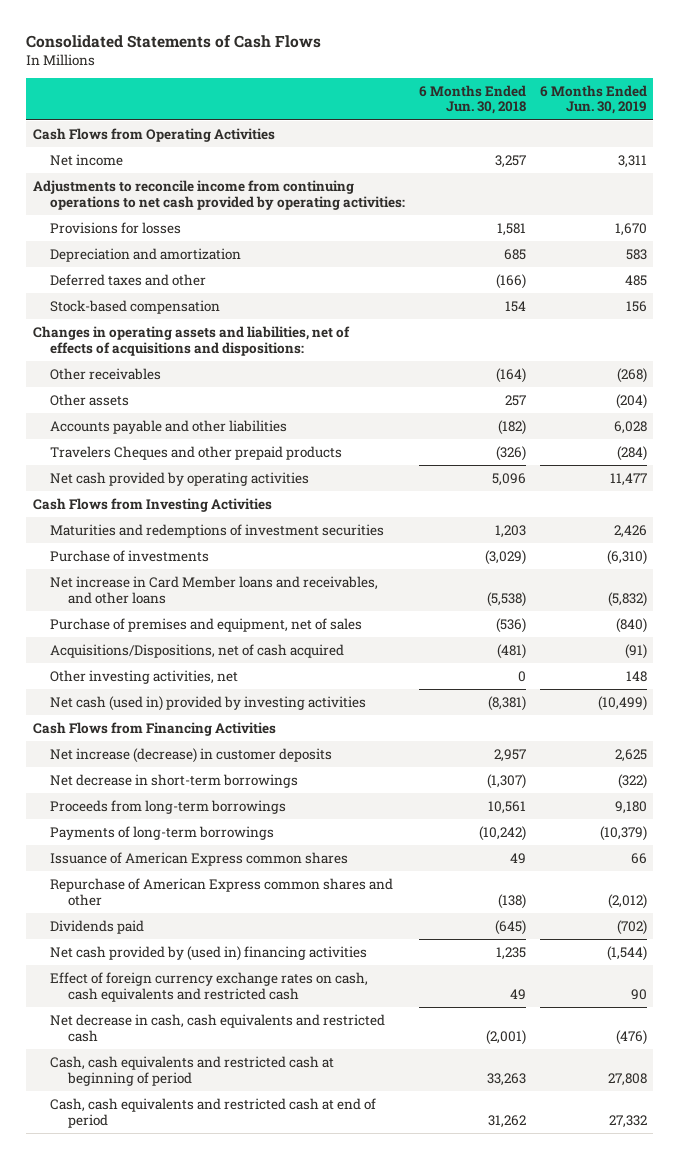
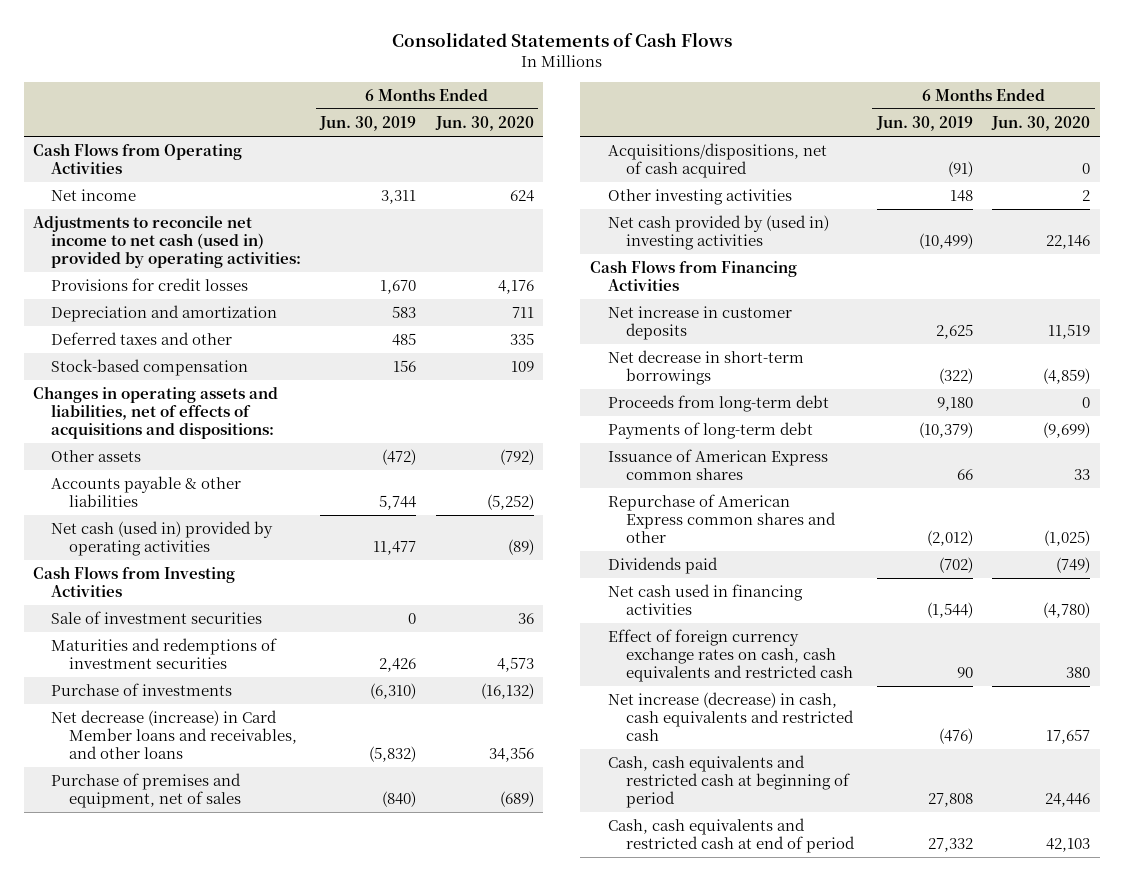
- | 6 Months Ended Jun. 30, 2018 | 6 Months Ended Jun. 30, 2019
+ | 6 Months Ended Jun. 30, 2019 | 6 Months Ended Jun. 30, 2020
- Adjustments to reconcile income from continuing operations to net cash provided by operating activities:
- Provisions for losses | 1,581 | 1,670
+ Adjustments to reconcile net income to net cash (used in) provided by operating activities:
+ Provisions for credit losses | 1,670 | 4,176
- Other receivables | (164) | (268)
- Other assets | 257 | (204)
- Accounts payable and other liabilities | (182) | 6,028
- Travelers Cheques and other prepaid products | (326) | (284)
- Net cash provided by operating activities | 5,096 | 11,477
+ Other assets | (472) | (792)
+ Accounts payable & other liabilities | 5,744 | (5,252)
+ Net cash (used in) provided by operating activities | 11,477 | (89)
+ Sale of investment securities | 0 | 36
- Net increase in Card Member loans and receivables, and other loans | (5,538) | (5,832)
+ Net decrease (increase) in Card Member loans and receivables, and other loans | (5,832) | 34,356
- Acquisitions/Dispositions, net of cash acquired | (481) | (91)
- Other investing activities, net | 0 | 148
- Net cash (used in) provided by investing activities | (8,381) | (10,499)
+ Acquisitions/dispositions, net of cash acquired | (91) | 0
+ Other investing activities | 148 | 2
+ Net cash provided by (used in) investing activities | (10,499) | 22,146
- Net increase (decrease) in customer deposits | 2,957 | 2,625
+ Net increase in customer deposits | 2,625 | 11,519
- Proceeds from long-term borrowings | 10,561 | 9,180
- Payments of long-term borrowings | (10,242) | (10,379)
+ Proceeds from long-term debt | 9,180 | 0
+ Payments of long-term debt | (10,379) | (9,699)
- Net cash provided by (used in) financing activities | 1,235 | (1,544)
+ Net cash used in financing activities | (1,544) | (4,780)
- Net decrease in cash, cash equivalents and restricted cash | (2,001) | (476)
+ Net increase (decrease) in cash, cash equivalents and restricted cash | (476) | 17,657

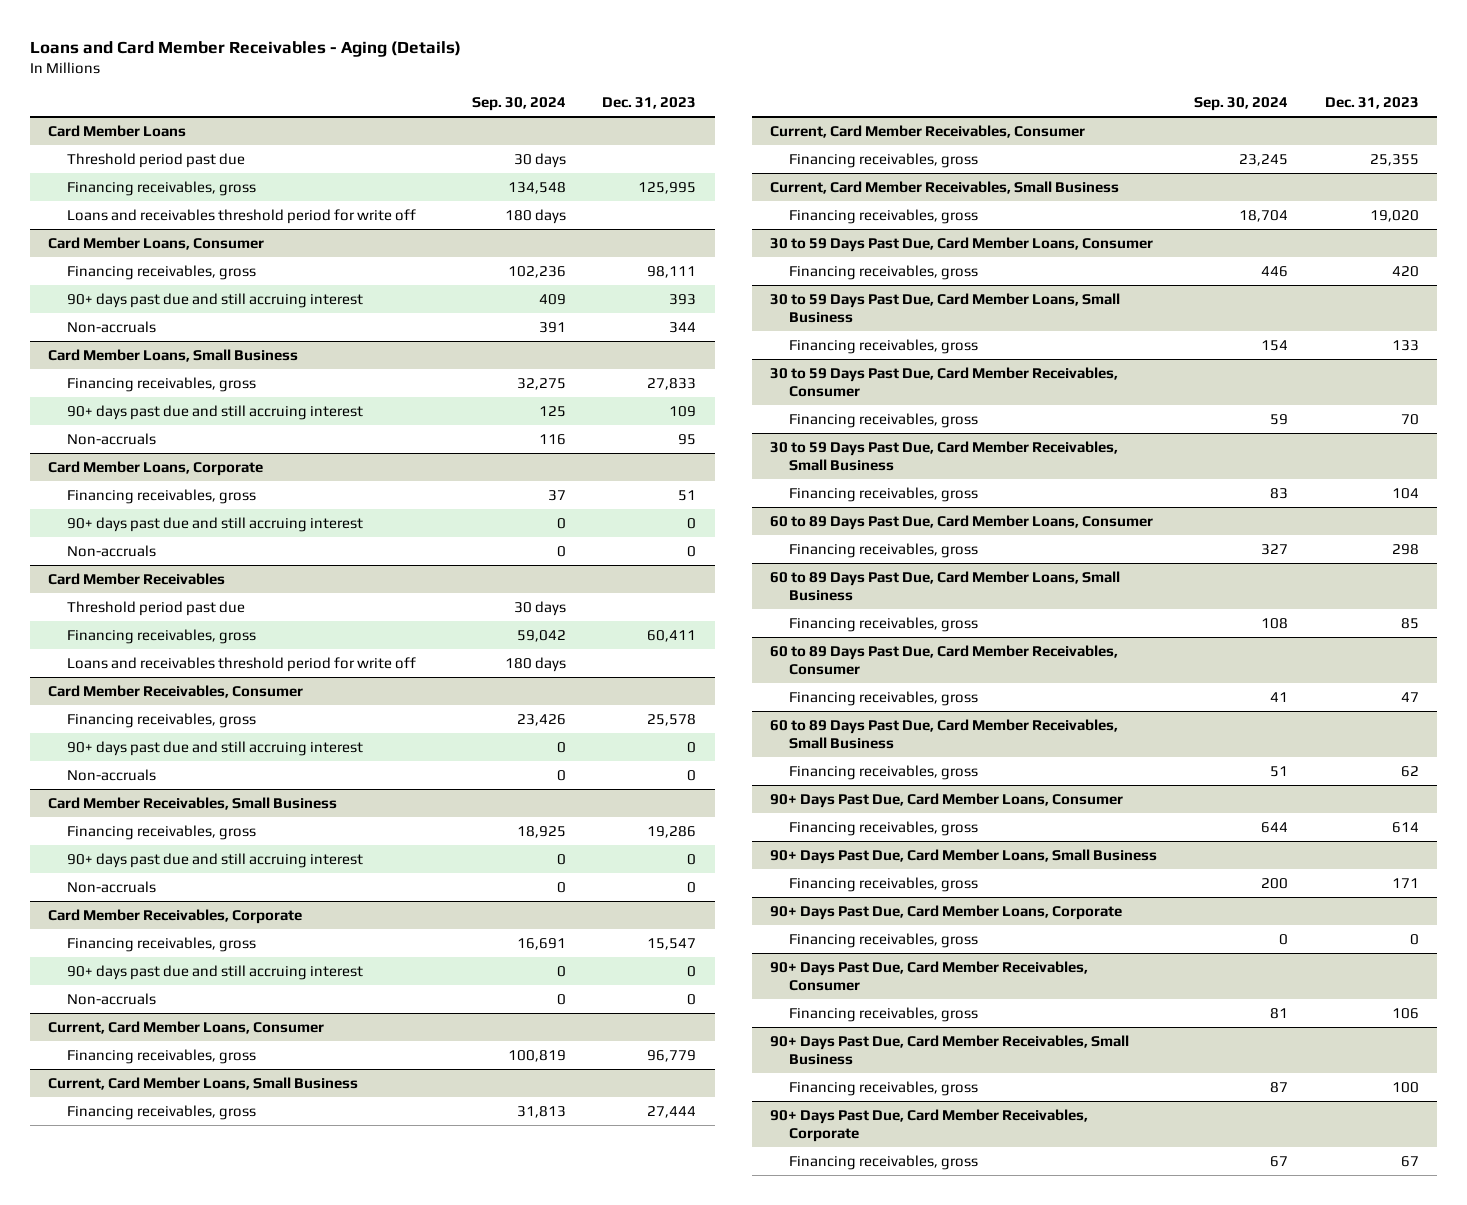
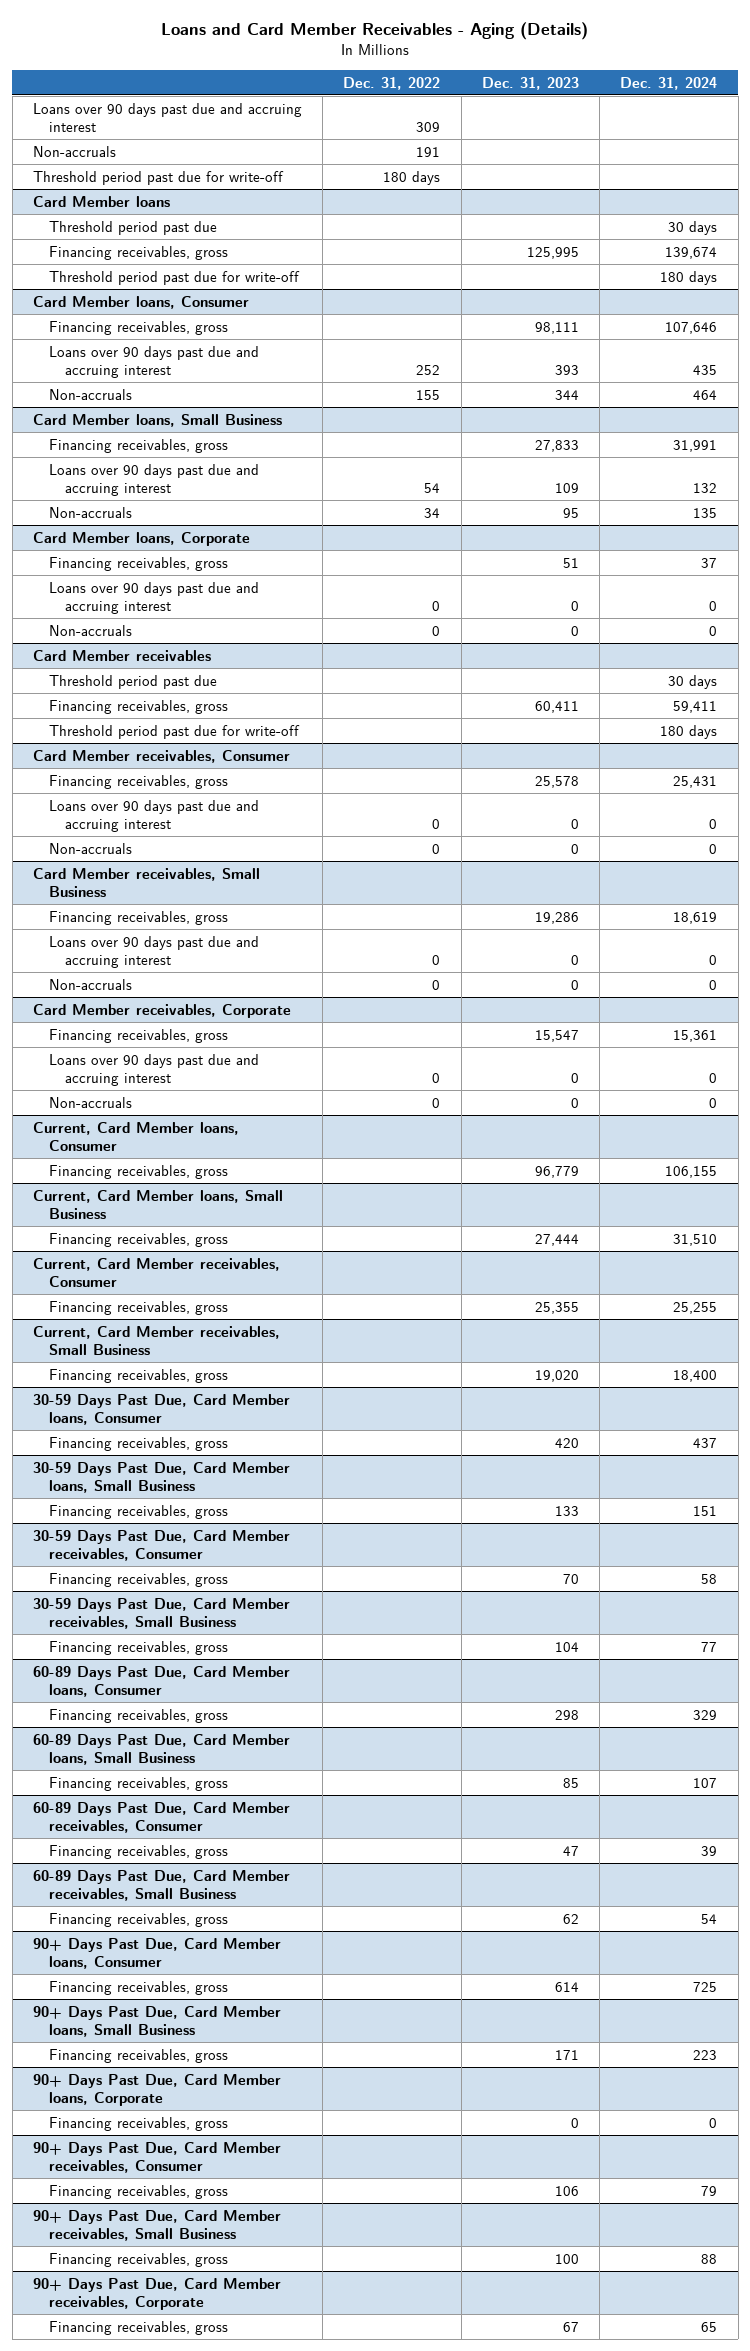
- | Sep. 30, 2024 | Dec. 31, 2023
+ | Dec. 31, 2022 | Dec. 31, 2023 | Dec. 31, 2024
- Card Member Loans
+ Loans over 90 days past due and accruing interest | 309 | |
+ Non-accruals | 191 | |
+ Threshold period past due for write-off | 180 days | |
+ Card Member loans
- Loans and receivables threshold period for write off | 180 days |
- Card Member Loans, Consumer
+ Threshold period past due for write-off | | | 180 days
+ Card Member loans, Consumer
- 90+ days past due and still accruing interest | 409 | 393
+ Loans over 90 days past due and accruing interest | 252 | 393 | 435
- Card Member Loans, Small Business
+ Card Member loans, Small Business
- 90+ days past due and still accruing interest | 125 | 109
+ Loans over 90 days past due and accruing interest | 54 | 109 | 132
- Card Member Loans, Corporate
+ Card Member loans, Corporate
- 90+ days past due and still accruing interest | 0 | 0
+ Loans over 90 days past due and accruing interest | 0 | 0 | 0
- Card Member Receivables
+ Card Member receivables
- Loans and receivables threshold period for write off | 180 days |
- Card Member Receivables, Consumer
+ Threshold period past due for write-off | | | 180 days
+ Card Member receivables, Consumer
- 90+ days past due and still accruing interest | 0 | 0
+ Loans over 90 days past due and accruing interest | 0 | 0 | 0
- Card Member Receivables, Small Business
+ Card Member receivables, Small Business
- 90+ days past due and still accruing interest | 0 | 0
+ Loans over 90 days past due and accruing interest | 0 | 0 | 0
- Card Member Receivables, Corporate
+ Card Member receivables, Corporate
- 90+ days past due and still accruing interest | 0 | 0
+ Loans over 90 days past due and accruing interest | 0 | 0 | 0
- Current, Card Member Loans, Consumer
+ Current, Card Member loans, Consumer
- Current, Card Member Loans, Small Business
+ Current, Card Member loans, Small Business
- Current, Card Member Receivables, Consumer
+ Current, Card Member receivables, Consumer
- Current, Card Member Receivables, Small Business
+ Current, Card Member receivables, Small Business
- 30 to 59 Days Past Due, Card Member Loans, Consumer
+ 30-59 Days Past Due, Card Member loans, Consumer
- 30 to 59 Days Past Due, Card Member Loans, Small Business
+ 30-59 Days Past Due, Card Member loans, Small Business
- 30 to 59 Days Past Due, Card Member Receivables, Consumer
+ 30-59 Days Past Due, Card Member receivables, Consumer
- 30 to 59 Days Past Due, Card Member Receivables, Small Business
+ 30-59 Days Past Due, Card Member receivables, Small Business
- 60 to 89 Days Past Due, Card Member Loans, Consumer
+ 60-89 Days Past Due, Card Member loans, Consumer
- 60 to 89 Days Past Due, Card Member Loans, Small Business
+ 60-89 Days Past Due, Card Member loans, Small Business
- 60 to 89 Days Past Due, Card Member Receivables, Consumer
+ 60-89 Days Past Due, Card Member receivables, Consumer
- 60 to 89 Days Past Due, Card Member Receivables, Small Business
+ 60-89 Days Past Due, Card Member receivables, Small Business
- 90+ Days Past Due, Card Member Loans, Consumer
+ 90+ Days Past Due, Card Member loans, Consumer
- 90+ Days Past Due, Card Member Loans, Small Business
+ 90+ Days Past Due, Card Member loans, Small Business
- 90+ Days Past Due, Card Member Loans, Corporate
+ 90+ Days Past Due, Card Member loans, Corporate
- 90+ Days Past Due, Card Member Receivables, Consumer
+ 90+ Days Past Due, Card Member receivables, Consumer
- 90+ Days Past Due, Card Member Receivables, Small Business
+ 90+ Days Past Due, Card Member receivables, Small Business
- 90+ Days Past Due, Card Member Receivables, Corporate
+ 90+ Days Past Due, Card Member receivables, Corporate

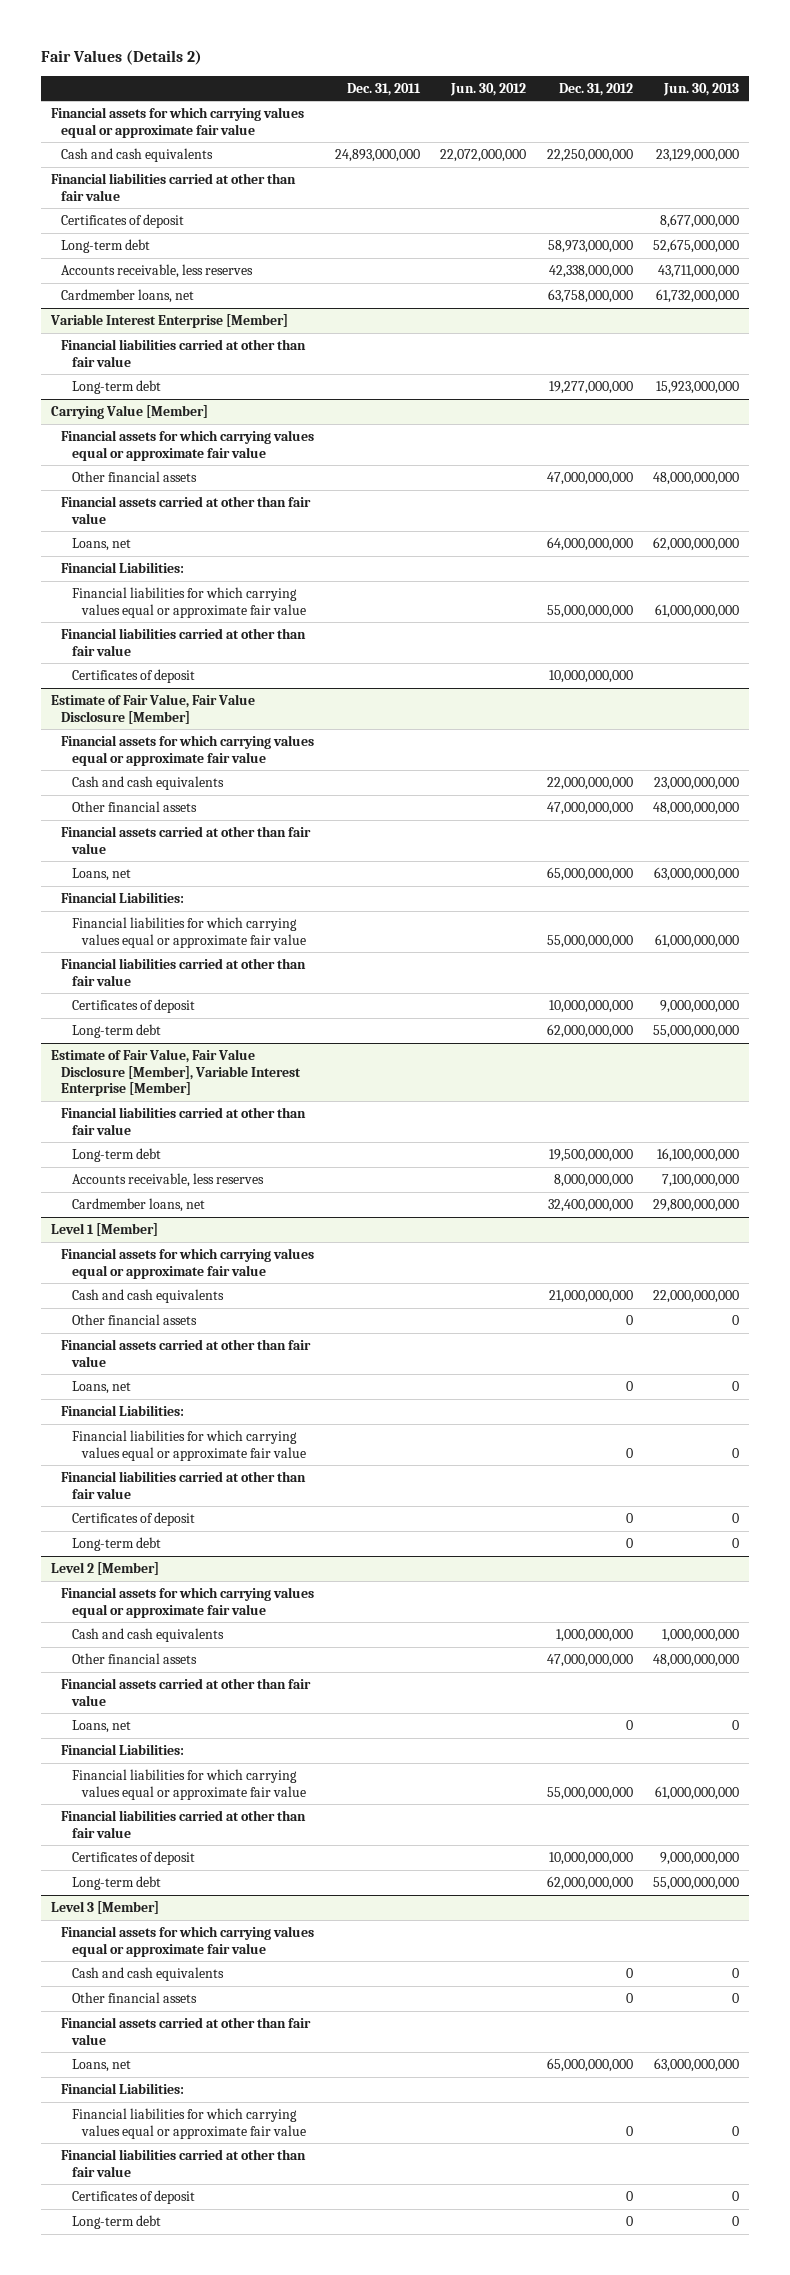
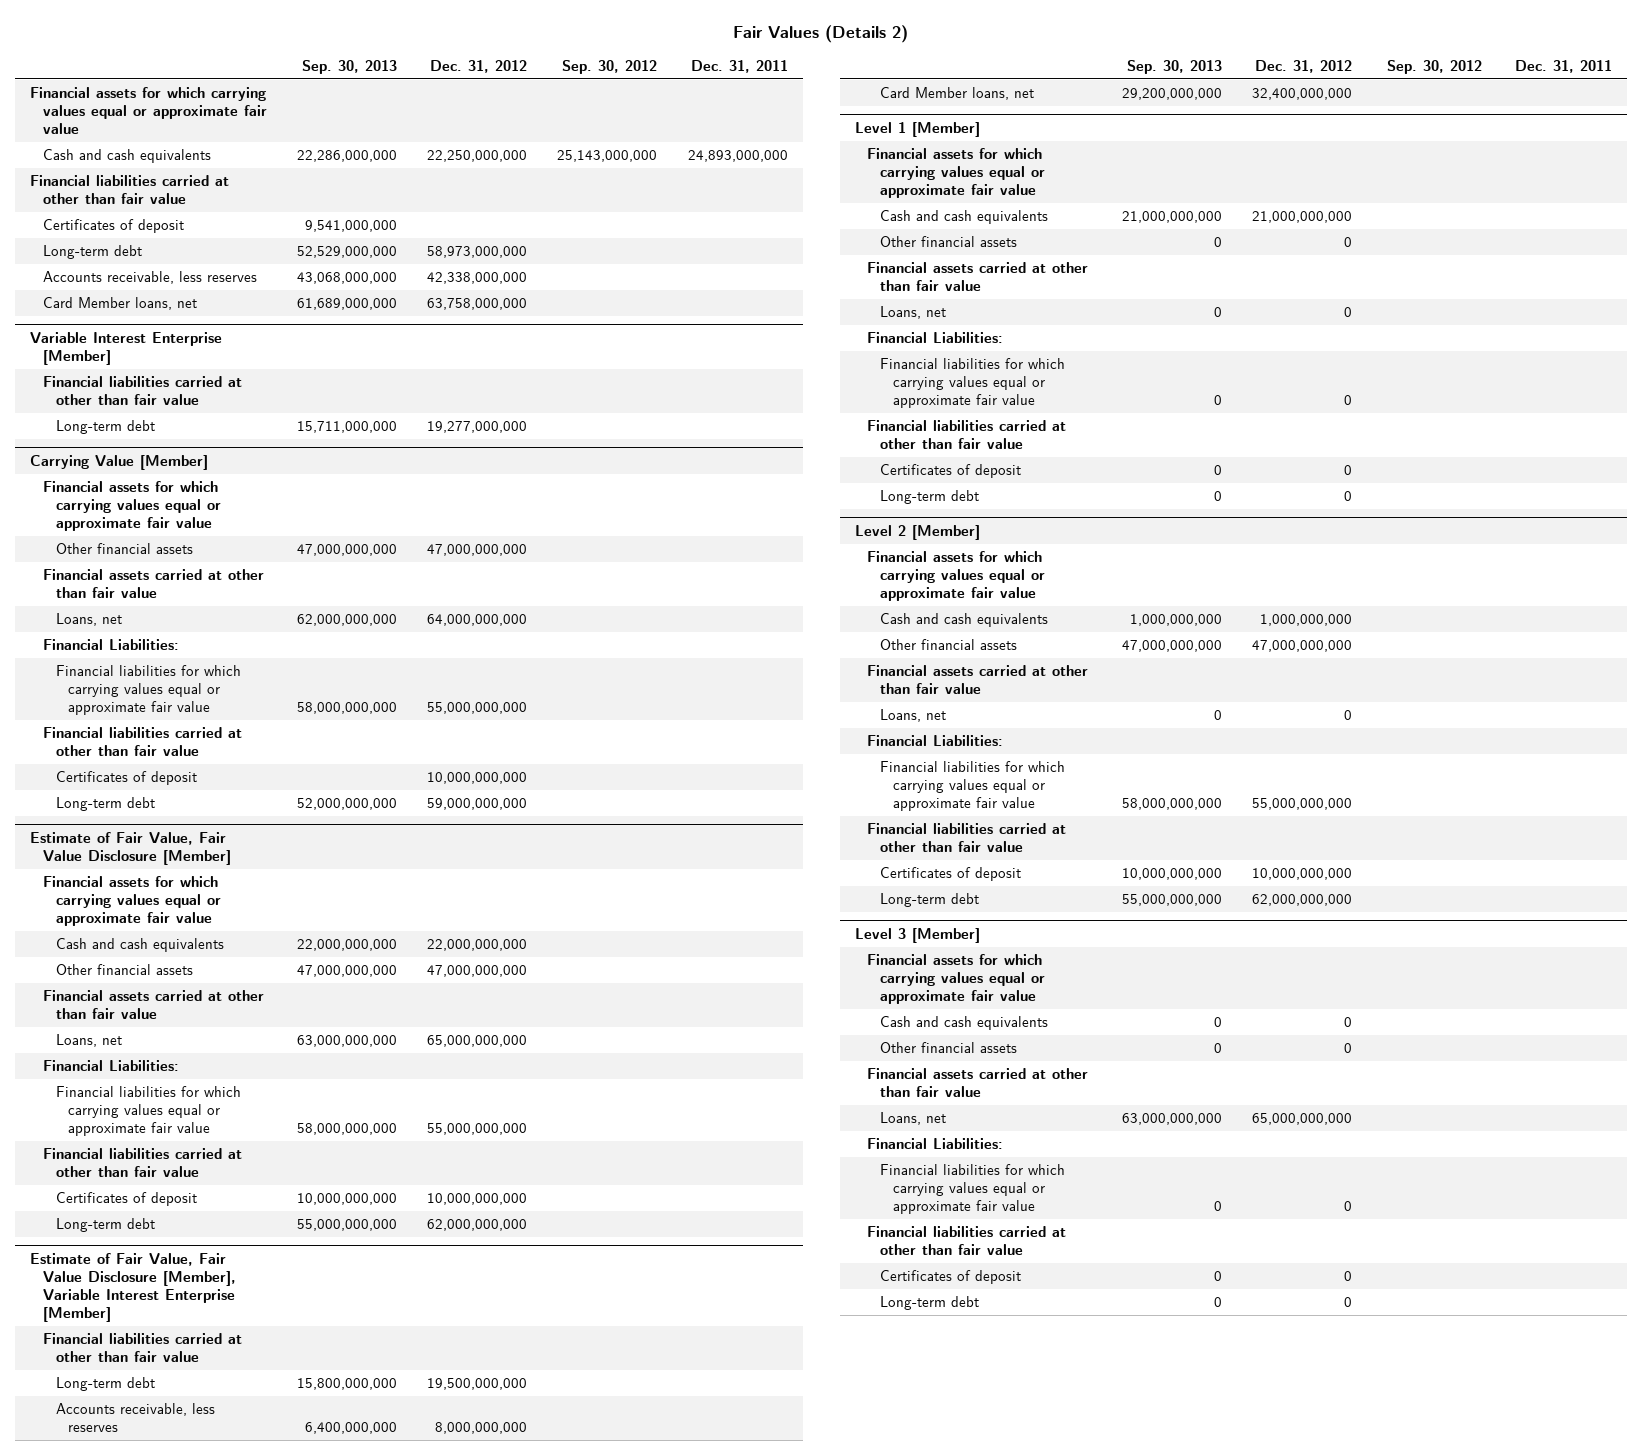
- | Dec. 31, 2011 | Jun. 30, 2012 | Dec. 31, 2012 | Jun. 30, 2013
+ | Sep. 30, 2013 | Dec. 31, 2012 | Sep. 30, 2012 | Dec. 31, 2011
- Cardmember loans, net | | | 63,758,000,000 | 61,732,000,000
+ Card Member loans, net | 61,689,000,000 | 63,758,000,000 | |
@ Carrying Value [Member]
+ Long-term debt | 52,000,000,000 | 59,000,000,000 | |
@ Estimate of Fair Value, Fair Value Disclosure [Member], Variable Interest Enterprise [Member]
- Cardmember loans, net | | | 32,400,000,000 | 29,800,000,000
+ Card Member loans, net | 29,200,000,000 | 32,400,000,000 | |

